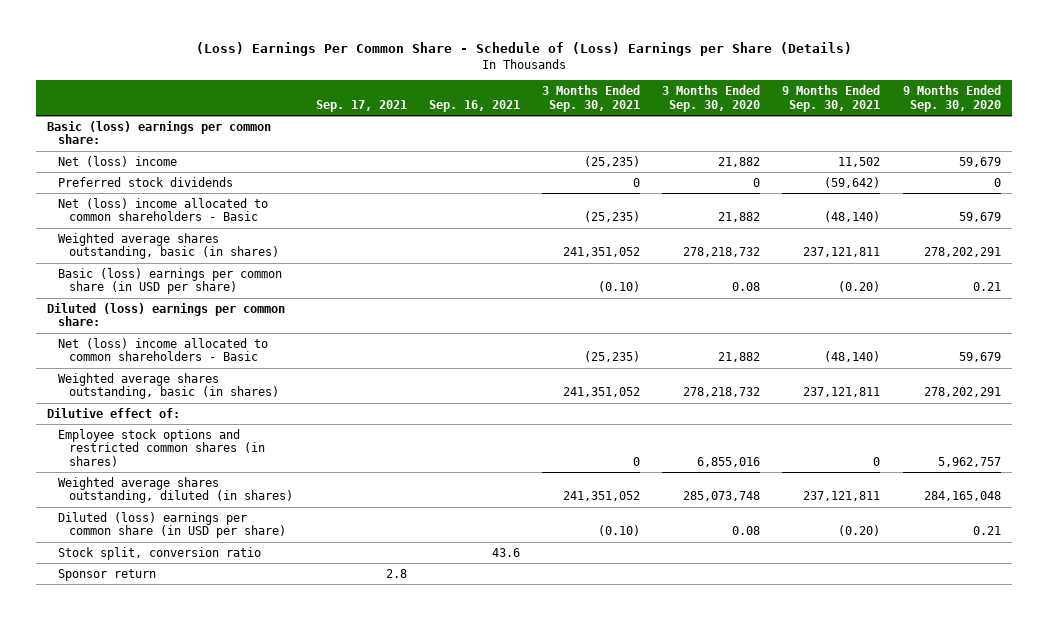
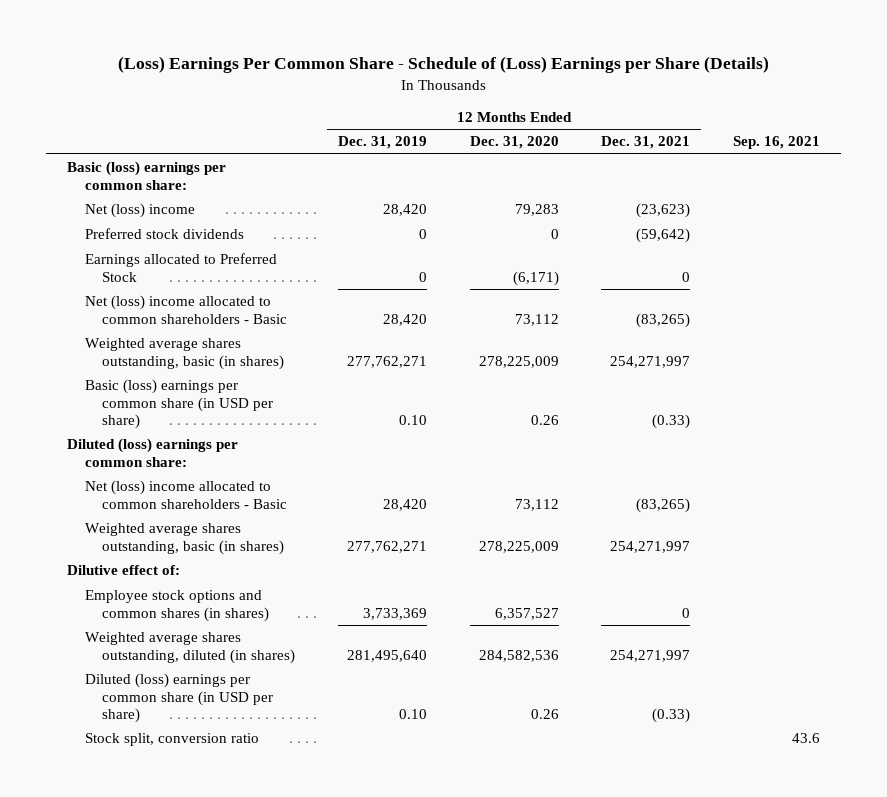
- | Sep. 17, 2021 | Sep. 16, 2021 | 3 Months Ended Sep. 30, 2021 | 3 Months Ended Sep. 30, 2020 | 9 Months Ended Sep. 30, 2021 | 9 Months Ended Sep. 30, 2020
+ | 12 Months Ended Dec. 31, 2019 | 12 Months Ended Dec. 31, 2020 | 12 Months Ended Dec. 31, 2021 | Sep. 16, 2021
+ Earnings allocated to Preferred Stock | 0 | (6,171) | 0 |
- Employee stock options and restricted common shares (in shares) | | | 0 | 6,855,016 | 0 | 5,962,757
+ Employee stock options and common shares (in shares) | 3,733,369 | 6,357,527 | 0 |
- Sponsor return | 2.8 | | | | |

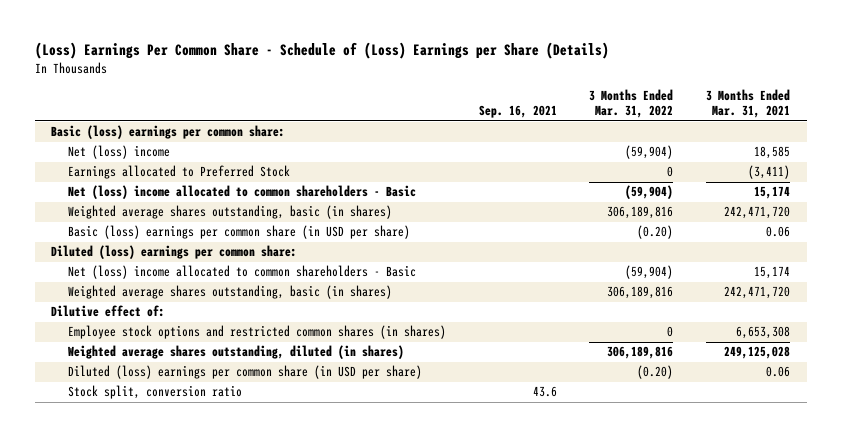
- | 12 Months Ended Dec. 31, 2019 | 12 Months Ended Dec. 31, 2020 | 12 Months Ended Dec. 31, 2021 | Sep. 16, 2021
+ | Sep. 16, 2021 | 3 Months Ended Mar. 31, 2022 | 3 Months Ended Mar. 31, 2021
- Preferred stock dividends | 0 | 0 | (59,642) |
- Employee stock options and common shares (in shares) | 3,733,369 | 6,357,527 | 0 |
+ Employee stock options and restricted common shares (in shares) | | 0 | 6,653,308

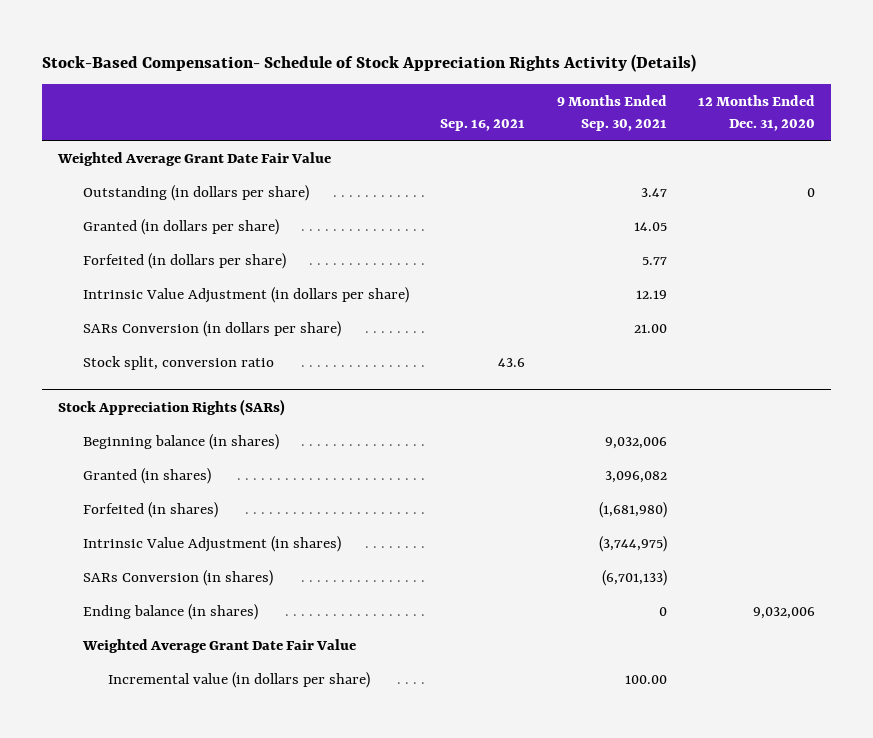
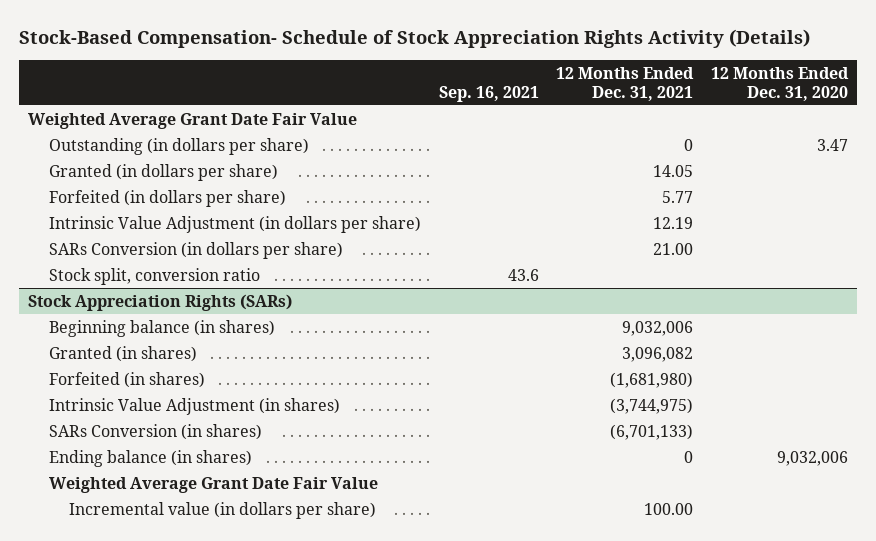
- | Sep. 16, 2021 | 9 Months Ended Sep. 30, 2021 | 12 Months Ended Dec. 31, 2020
+ | Sep. 16, 2021 | 12 Months Ended Dec. 31, 2021 | 12 Months Ended Dec. 31, 2020
- Outstanding (in dollars per share) | | 3.47 | 0
+ Outstanding (in dollars per share) | | 0 | 3.47

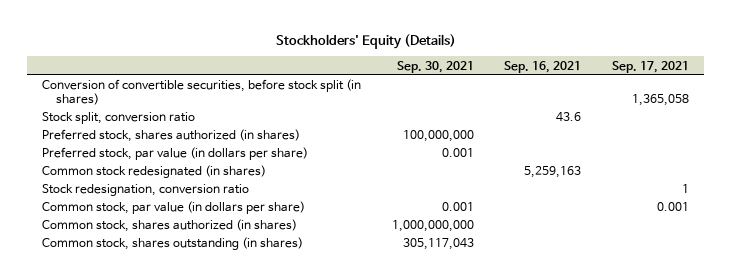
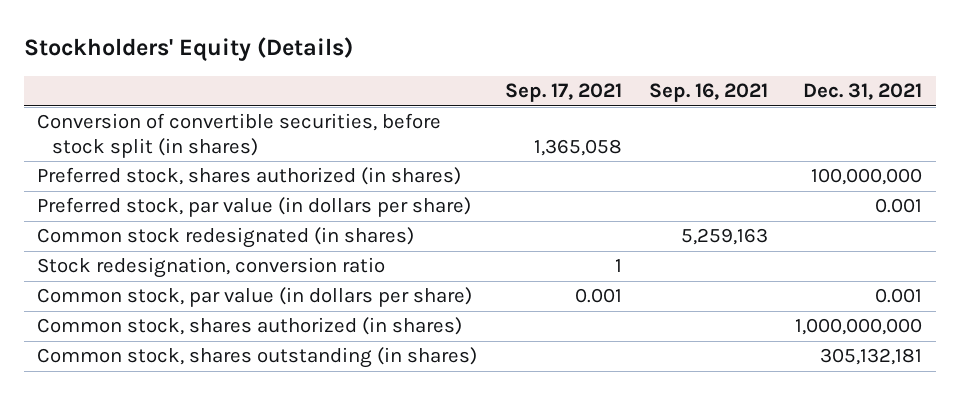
- | Sep. 30, 2021 | Sep. 16, 2021 | Sep. 17, 2021
+ | Sep. 17, 2021 | Sep. 16, 2021 | Dec. 31, 2021
- Stock split, conversion ratio | | 43.6 |

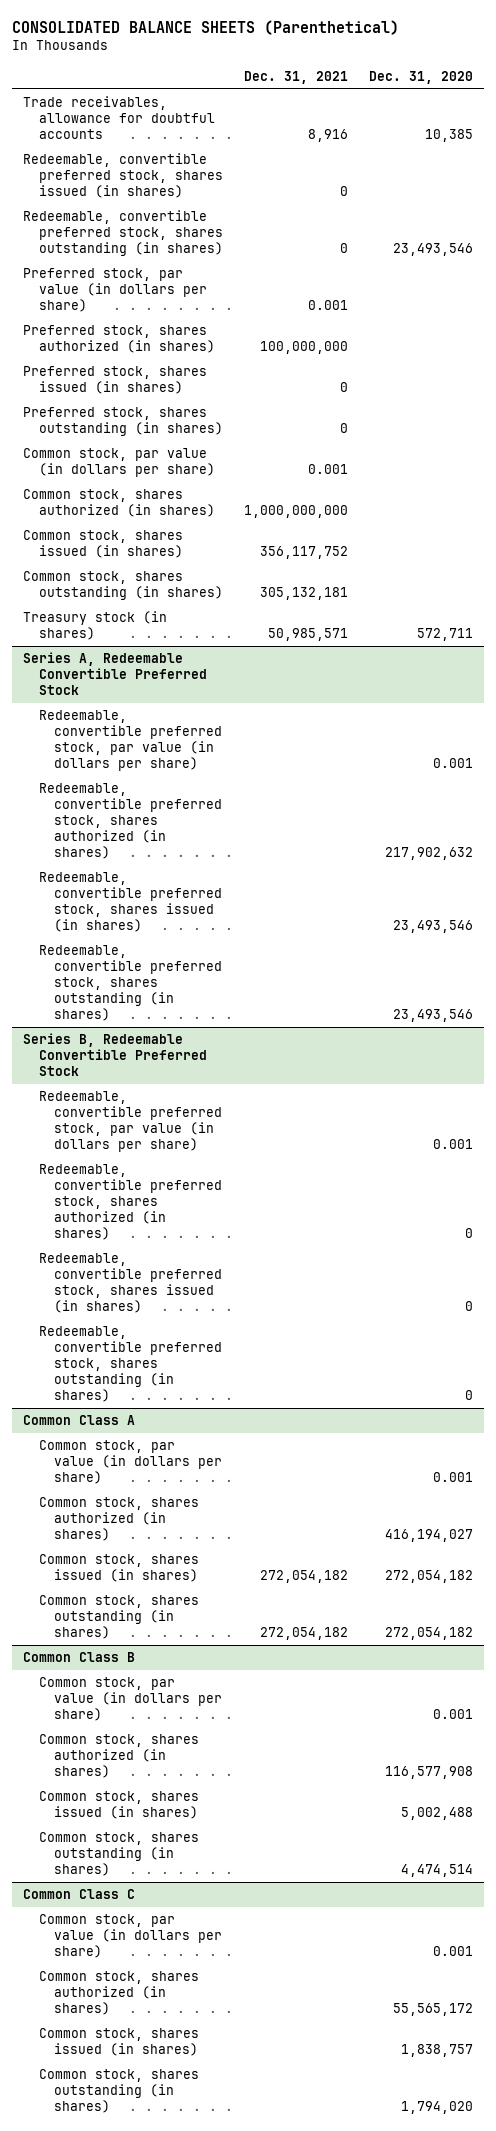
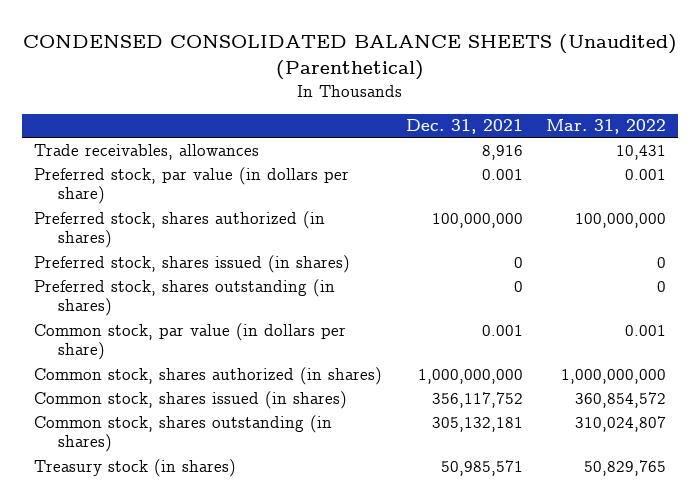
- CONSOLIDATED BALANCE SHEETS (Parenthetical)
+ CONDENSED CONSOLIDATED BALANCE SHEETS (Unaudited) (Parenthetical)
- | Dec. 31, 2021 | Dec. 31, 2020
+ | Dec. 31, 2021 | Mar. 31, 2022
- Trade receivables, allowance for doubtful accounts | 8,916 | 10,385
- Redeemable, convertible preferred stock, shares issued (in shares) | 0 |
- Redeemable, convertible preferred stock, shares outstanding (in shares) | 0 | 23,493,546
+ Trade receivables, allowances | 8,916 | 10,431
- Series A, Redeemable Convertible Preferred Stock
- Redeemable, convertible preferred stock, par value (in dollars per share) | | 0.001
- Redeemable, convertible preferred stock, shares authorized (in shares) | | 217,902,632
- Redeemable, convertible preferred stock, shares issued (in shares) | | 23,493,546
- Redeemable, convertible preferred stock, shares outstanding (in shares) | | 23,493,546
- Series B, Redeemable Convertible Preferred Stock
- Redeemable, convertible preferred stock, par value (in dollars per share) | | 0.001
- Redeemable, convertible preferred stock, shares authorized (in shares) | | 0
- Redeemable, convertible preferred stock, shares issued (in shares) | | 0
- Redeemable, convertible preferred stock, shares outstanding (in shares) | | 0
- Common Class A
- Common stock, par value (in dollars per share) | | 0.001
- Common stock, shares authorized (in shares) | | 416,194,027
- Common stock, shares issued (in shares) | 272,054,182 | 272,054,182
- Common stock, shares outstanding (in shares) | 272,054,182 | 272,054,182
- Common Class B
- Common stock, par value (in dollars per share) | | 0.001
- Common stock, shares authorized (in shares) | | 116,577,908
- Common stock, shares issued (in shares) | | 5,002,488
- Common stock, shares outstanding (in shares) | | 4,474,514
- Common Class C
- Common stock, par value (in dollars per share) | | 0.001
- Common stock, shares authorized (in shares) | | 55,565,172
- Common stock, shares issued (in shares) | | 1,838,757
- Common stock, shares outstanding (in shares) | | 1,794,020

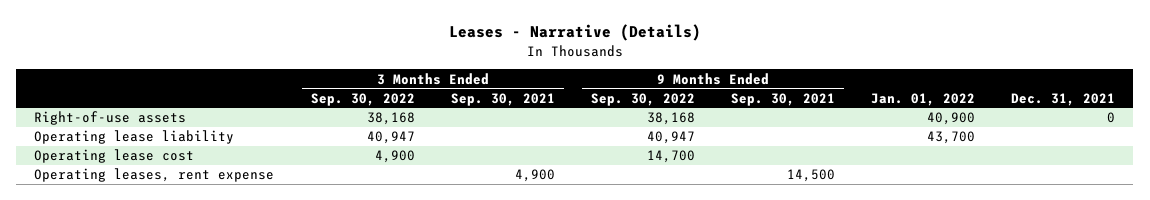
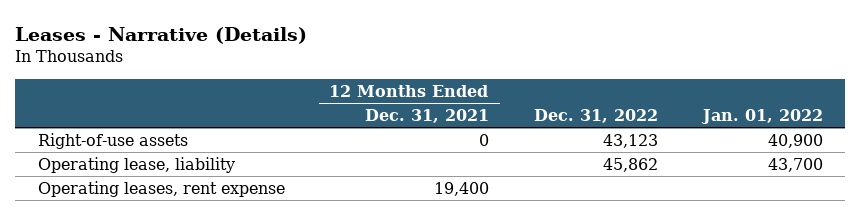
- | 3 Months Ended Sep. 30, 2022 | 3 Months Ended Sep. 30, 2021 | 9 Months Ended Sep. 30, 2022 | 9 Months Ended Sep. 30, 2021 | Jan. 01, 2022 | Dec. 31, 2021
+ | 12 Months Ended Dec. 31, 2021 | Dec. 31, 2022 | Jan. 01, 2022
- Operating lease liability | 40,947 | | 40,947 | | 43,700 |
- Operating lease cost | 4,900 | | 14,700 | | |
+ Operating lease, liability | | 45,862 | 43,700

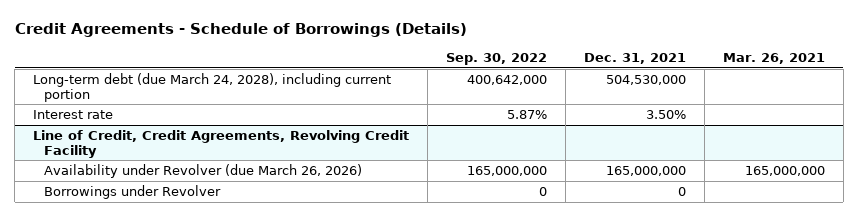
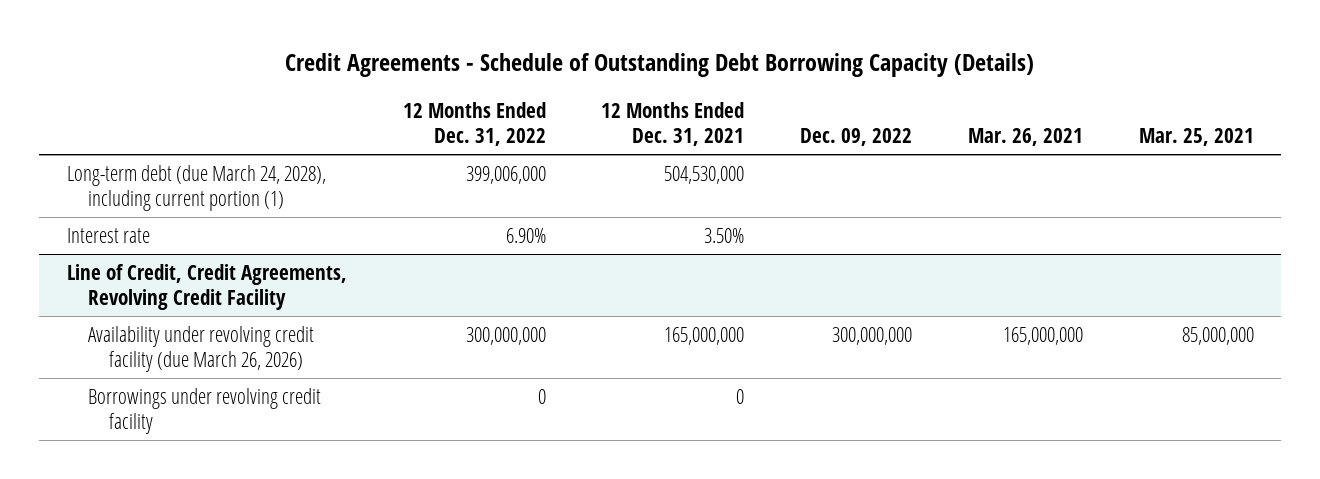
- Credit Agreements - Schedule of Borrowings (Details)
+ Credit Agreements - Schedule of Outstanding Debt Borrowing Capacity (Details)
- | Sep. 30, 2022 | Dec. 31, 2021 | Mar. 26, 2021
+ | 12 Months Ended Dec. 31, 2022 | 12 Months Ended Dec. 31, 2021 | Dec. 09, 2022 | Mar. 26, 2021 | Mar. 25, 2021
- Long-term debt (due March 24, 2028), including current portion | 400,642,000 | 504,530,000 |
+ Long-term debt (due March 24, 2028), including current portion (1) | 399,006,000 | 504,530,000 | | |
@ Line of Credit, Credit Agreements, Revolving Credit Facility
- Availability under Revolver (due March 26, 2026) | 165,000,000 | 165,000,000 | 165,000,000
- Borrowings under Revolver | 0 | 0 |
+ Availability under revolving credit facility (due March 26, 2026) | 300,000,000 | 165,000,000 | 300,000,000 | 165,000,000 | 85,000,000
+ Borrowings under revolving credit facility | 0 | 0 | | |

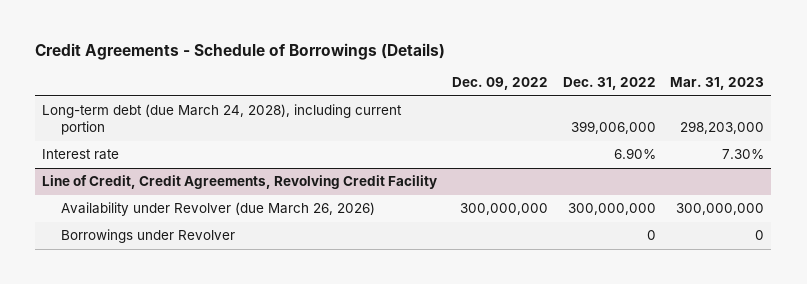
- Credit Agreements - Schedule of Outstanding Debt Borrowing Capacity (Details)
+ Credit Agreements - Schedule of Borrowings (Details)
- | 12 Months Ended Dec. 31, 2022 | 12 Months Ended Dec. 31, 2021 | Dec. 09, 2022 | Mar. 26, 2021 | Mar. 25, 2021
+ | Dec. 09, 2022 | Dec. 31, 2022 | Mar. 31, 2023
- Long-term debt (due March 24, 2028), including current portion (1) | 399,006,000 | 504,530,000 | | |
+ Long-term debt (due March 24, 2028), including current portion | | 399,006,000 | 298,203,000
@ Line of Credit, Credit Agreements, Revolving Credit Facility
- Availability under revolving credit facility (due March 26, 2026) | 300,000,000 | 165,000,000 | 300,000,000 | 165,000,000 | 85,000,000
- Borrowings under revolving credit facility | 0 | 0 | | |
+ Availability under Revolver (due March 26, 2026) | 300,000,000 | 300,000,000 | 300,000,000
+ Borrowings under Revolver | | 0 | 0

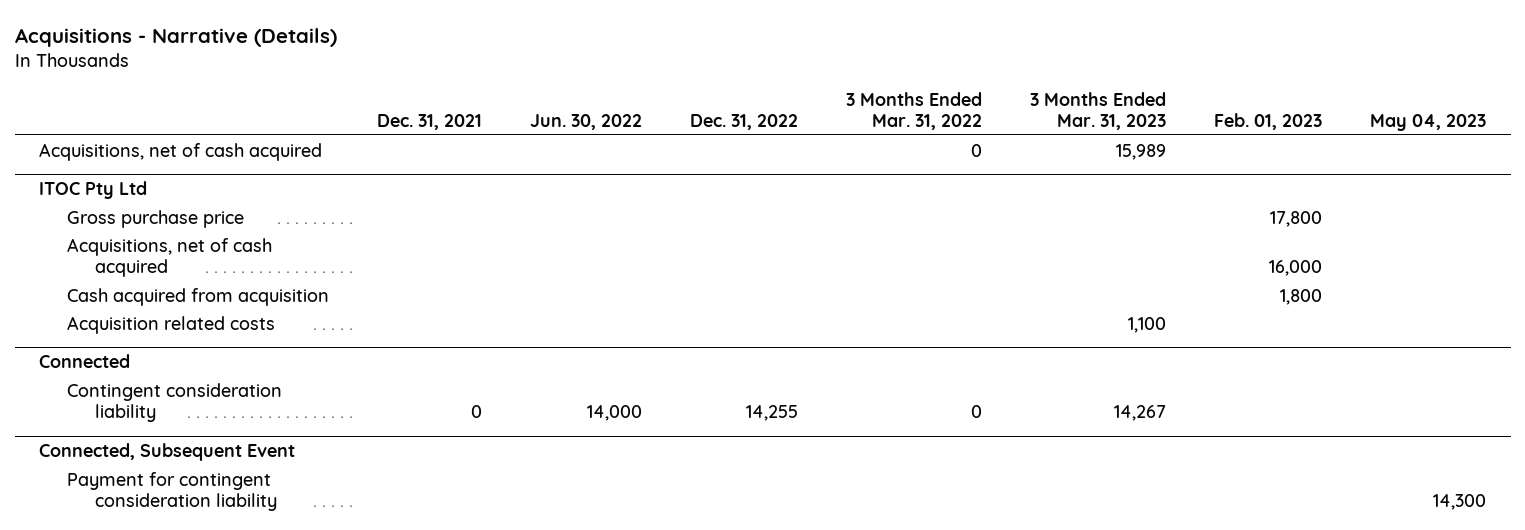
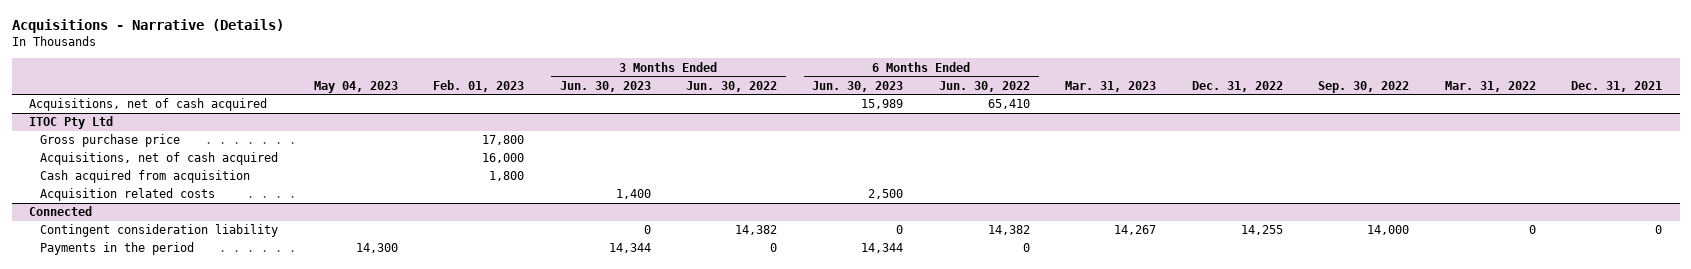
- | Dec. 31, 2021 | Jun. 30, 2022 | Dec. 31, 2022 | 3 Months Ended Mar. 31, 2022 | 3 Months Ended Mar. 31, 2023 | Feb. 01, 2023 | May 04, 2023
+ | May 04, 2023 | Feb. 01, 2023 | 3 Months Ended Jun. 30, 2023 | 3 Months Ended Jun. 30, 2022 | 6 Months Ended Jun. 30, 2023 | 6 Months Ended Jun. 30, 2022 | Mar. 31, 2023 | Dec. 31, 2022 | Sep. 30, 2022 | Mar. 31, 2022 | Dec. 31, 2021
- Connected, Subsequent Event
- Payment for contingent consideration liability | | | | | | | 14,300
@ Connected
+ Payments in the period | 14,300 | | 14,344 | 0 | 14,344 | 0 | | | | |

